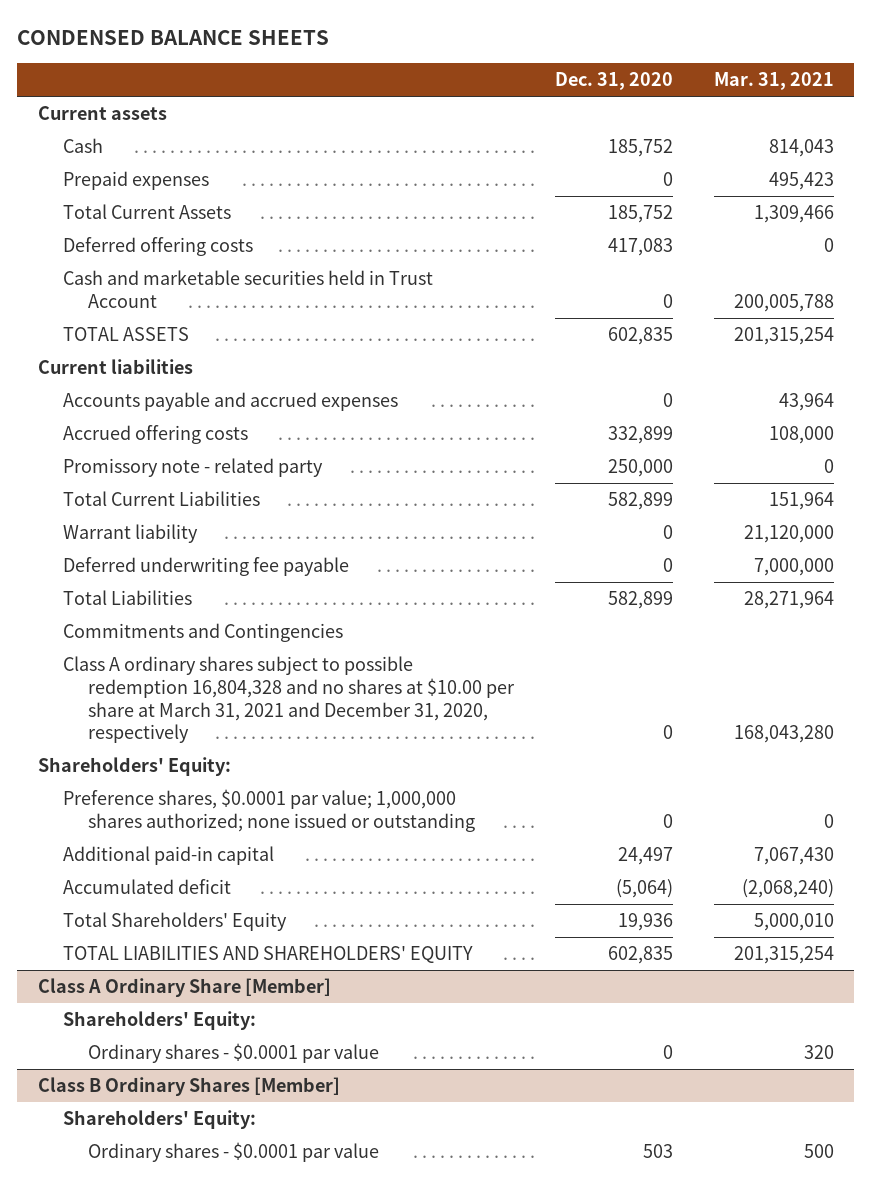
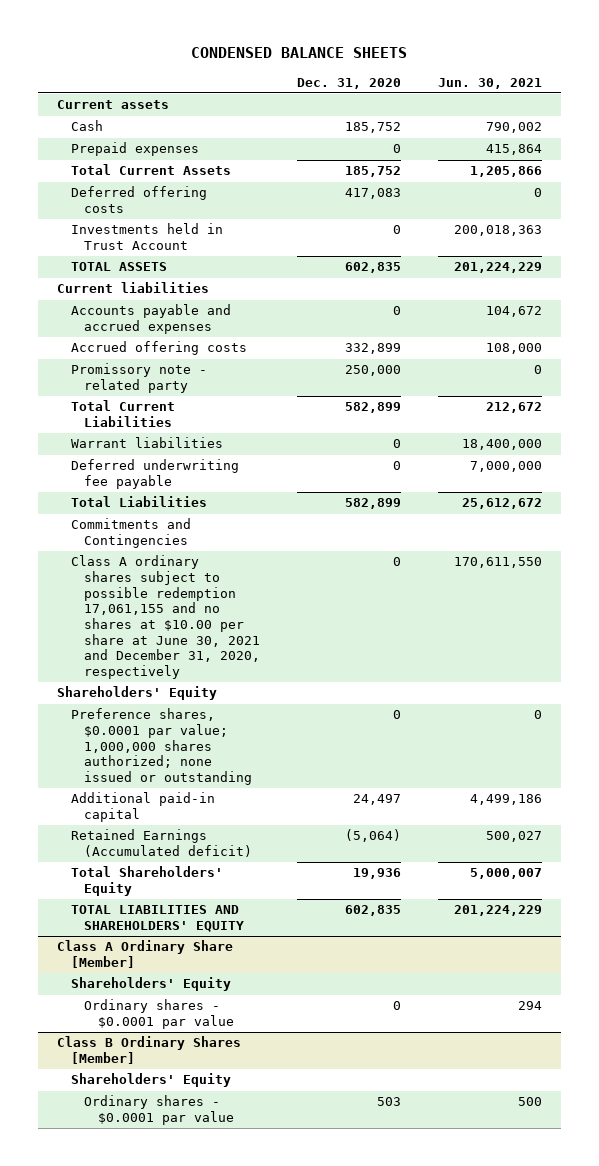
- | Dec. 31, 2020 | Mar. 31, 2021
+ | Dec. 31, 2020 | Jun. 30, 2021
- Cash and marketable securities held in Trust Account | 0 | 200,005,788
+ Investments held in Trust Account | 0 | 200,018,363
- Warrant liability | 0 | 21,120,000
+ Warrant liabilities | 0 | 18,400,000
- Class A ordinary shares subject to possible redemption 16,804,328 and no shares at $10.00 per share at March 31, 2021 and December 31, 2020, respectively | 0 | 168,043,280
- Shareholders' Equity:
+ Class A ordinary shares subject to possible redemption 17,061,155 and no shares at $10.00 per share at June 30, 2021 and December 31, 2020, respectively | 0 | 170,611,550
+ Shareholders' Equity
- Accumulated deficit | (5,064) | (2,068,240)
+ Retained Earnings (Accumulated deficit) | (5,064) | 500,027
@ Class A Ordinary Share [Member]
- Shareholders' Equity:
+ Shareholders' Equity
@ Class B Ordinary Shares [Member]
- Shareholders' Equity:
+ Shareholders' Equity

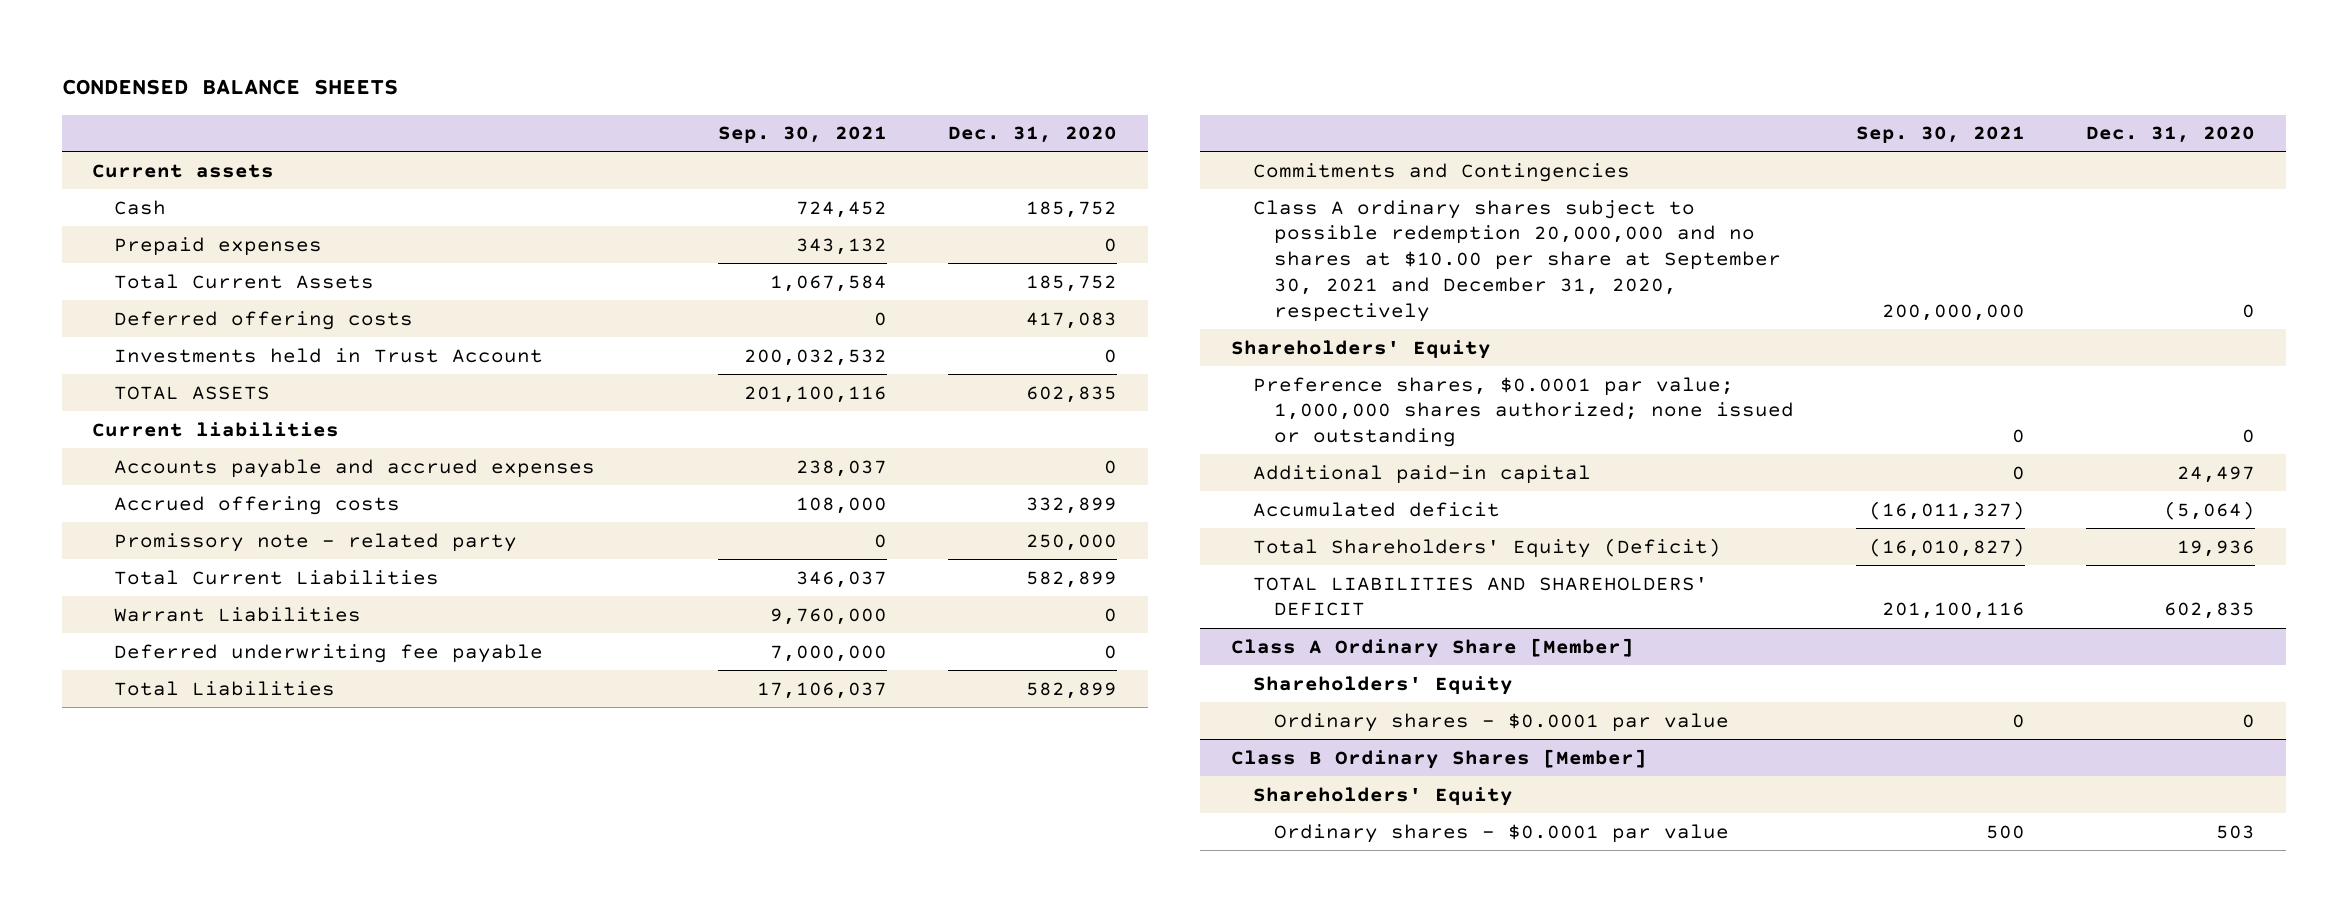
- | Dec. 31, 2020 | Jun. 30, 2021
+ | Sep. 30, 2021 | Dec. 31, 2020
- Warrant liabilities | 0 | 18,400,000
+ Warrant Liabilities | 9,760,000 | 0
- Class A ordinary shares subject to possible redemption 17,061,155 and no shares at $10.00 per share at June 30, 2021 and December 31, 2020, respectively | 0 | 170,611,550
+ Class A ordinary shares subject to possible redemption 20,000,000 and no shares at $10.00 per share at September 30, 2021 and December 31, 2020, respectively | 200,000,000 | 0
- Retained Earnings (Accumulated deficit) | (5,064) | 500,027
- Total Shareholders' Equity | 19,936 | 5,000,007
- TOTAL LIABILITIES AND SHAREHOLDERS' EQUITY | 602,835 | 201,224,229
+ Accumulated deficit | (16,011,327) | (5,064)
+ Total Shareholders' Equity (Deficit) | (16,010,827) | 19,936
+ TOTAL LIABILITIES AND SHAREHOLDERS' DEFICIT | 201,100,116 | 602,835

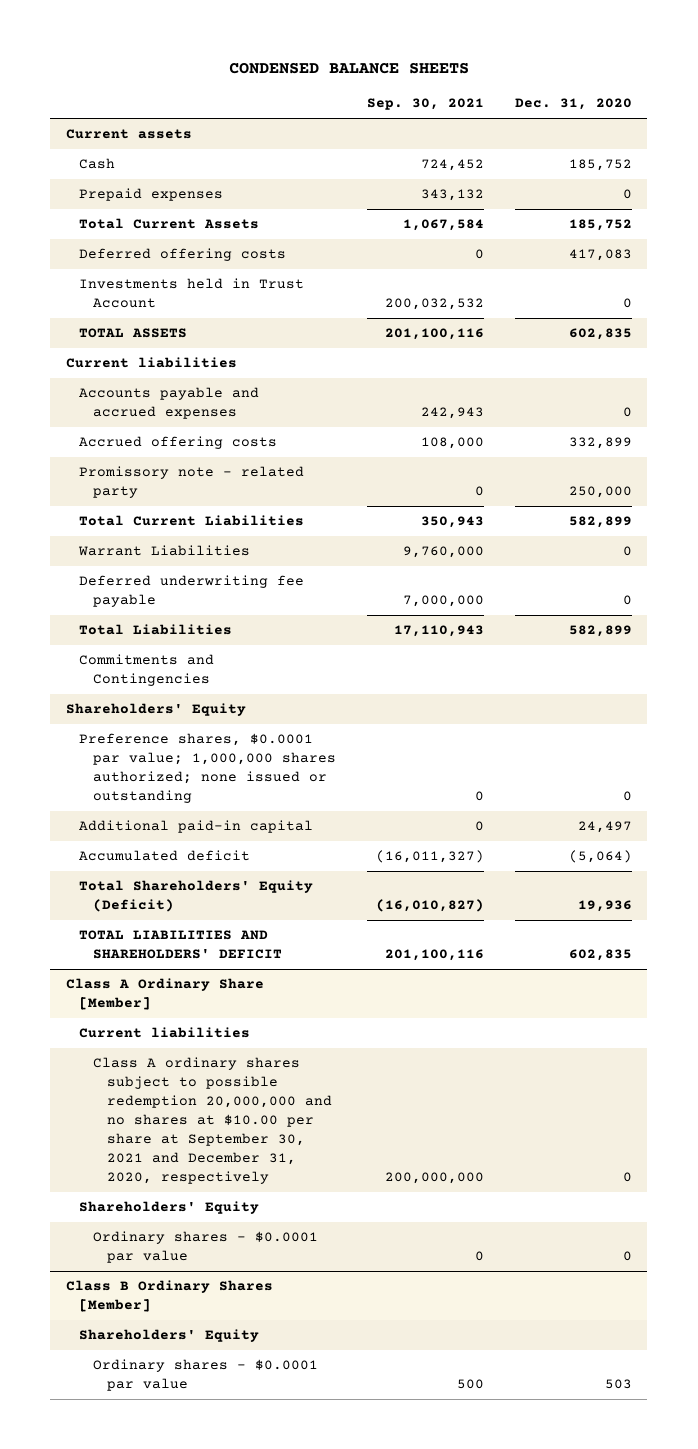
- Accounts payable and accrued expenses | 238,037 | 0
+ Accounts payable and accrued expenses | 242,943 | 0
- Total Current Liabilities | 346,037 | 582,899
+ Total Current Liabilities | 350,943 | 582,899
- Total Liabilities | 17,106,037 | 582,899
+ Total Liabilities | 17,110,943 | 582,899
- Class A ordinary shares subject to possible redemption 20,000,000 and no shares at $10.00 per share at September 30, 2021 and December 31, 2020, respectively | 200,000,000 | 0
@ Class A Ordinary Share [Member]
+ Current liabilities
+ Class A ordinary shares subject to possible redemption 20,000,000 and no shares at $10.00 per share at September 30, 2021 and December 31, 2020, respectively | 200,000,000 | 0

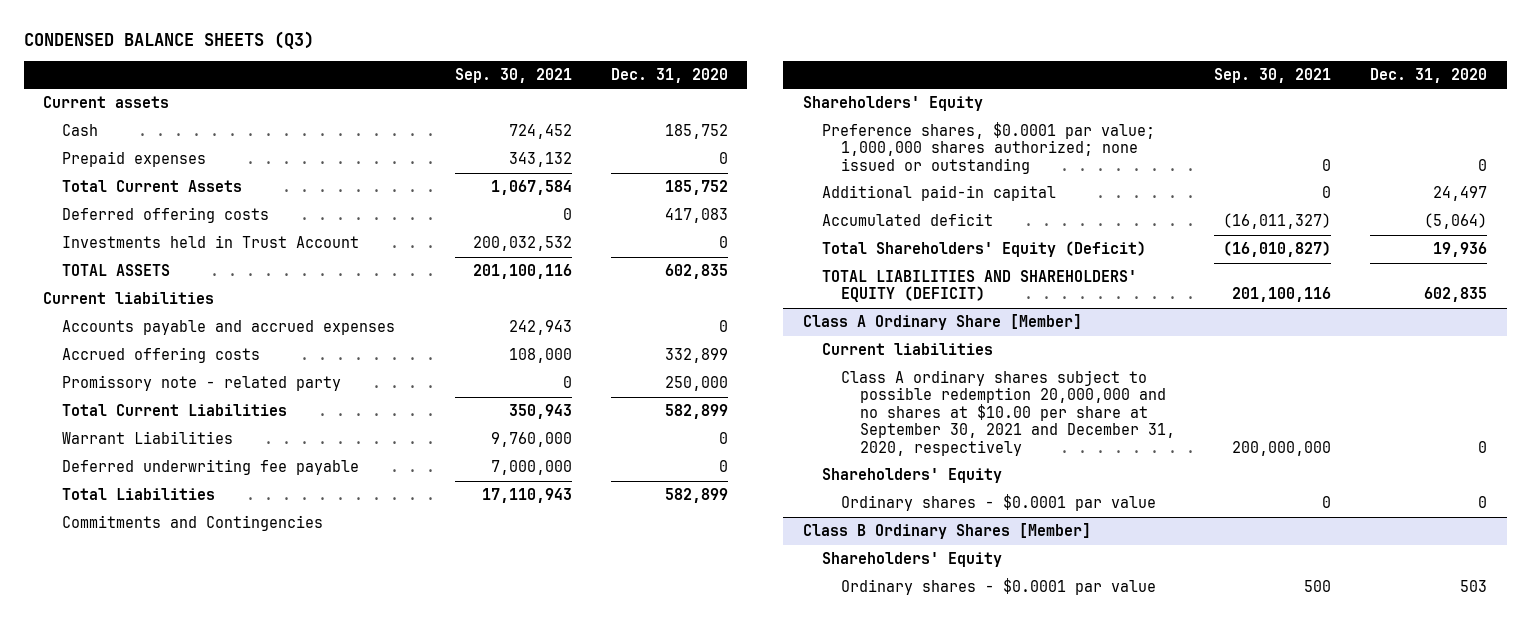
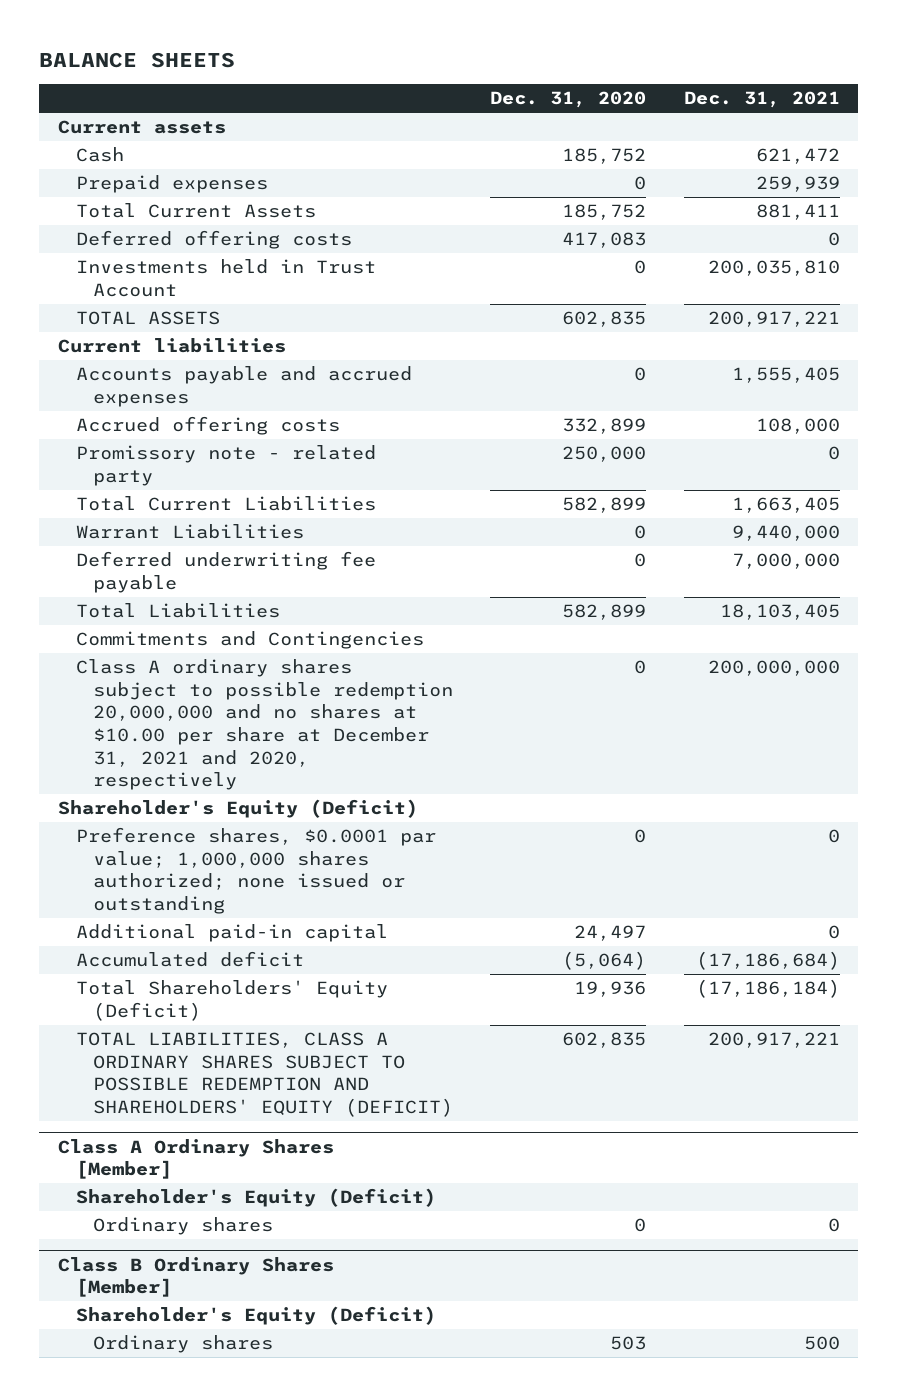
- CONDENSED BALANCE SHEETS (Q3)
+ BALANCE SHEETS
- | Sep. 30, 2021 | Dec. 31, 2020
+ | Dec. 31, 2020 | Dec. 31, 2021
- Shareholders' Equity
+ Class A ordinary shares subject to possible redemption 20,000,000 and no shares at $10.00 per share at December 31, 2021 and 2020, respectively | 0 | 200,000,000
+ Shareholder's Equity (Deficit)
- TOTAL LIABILITIES AND SHAREHOLDERS' EQUITY (DEFICIT) | 201,100,116 | 602,835
- Class A Ordinary Share [Member]
- Current liabilities
- Class A ordinary shares subject to possible redemption 20,000,000 and no shares at $10.00 per share at September 30, 2021 and December 31, 2020, respectively | 200,000,000 | 0
- Shareholders' Equity
- Ordinary shares - $0.0001 par value | 0 | 0
+ TOTAL LIABILITIES, CLASS A ORDINARY SHARES SUBJECT TO POSSIBLE REDEMPTION AND SHAREHOLDERS' EQUITY (DEFICIT) | 602,835 | 200,917,221
+ Class A Ordinary Shares [Member]
+ Shareholder's Equity (Deficit)
+ Ordinary shares | 0 | 0
@ Class B Ordinary Shares [Member]
- Shareholders' Equity
- Ordinary shares - $0.0001 par value | 500 | 503
+ Shareholder's Equity (Deficit)
+ Ordinary shares | 503 | 500

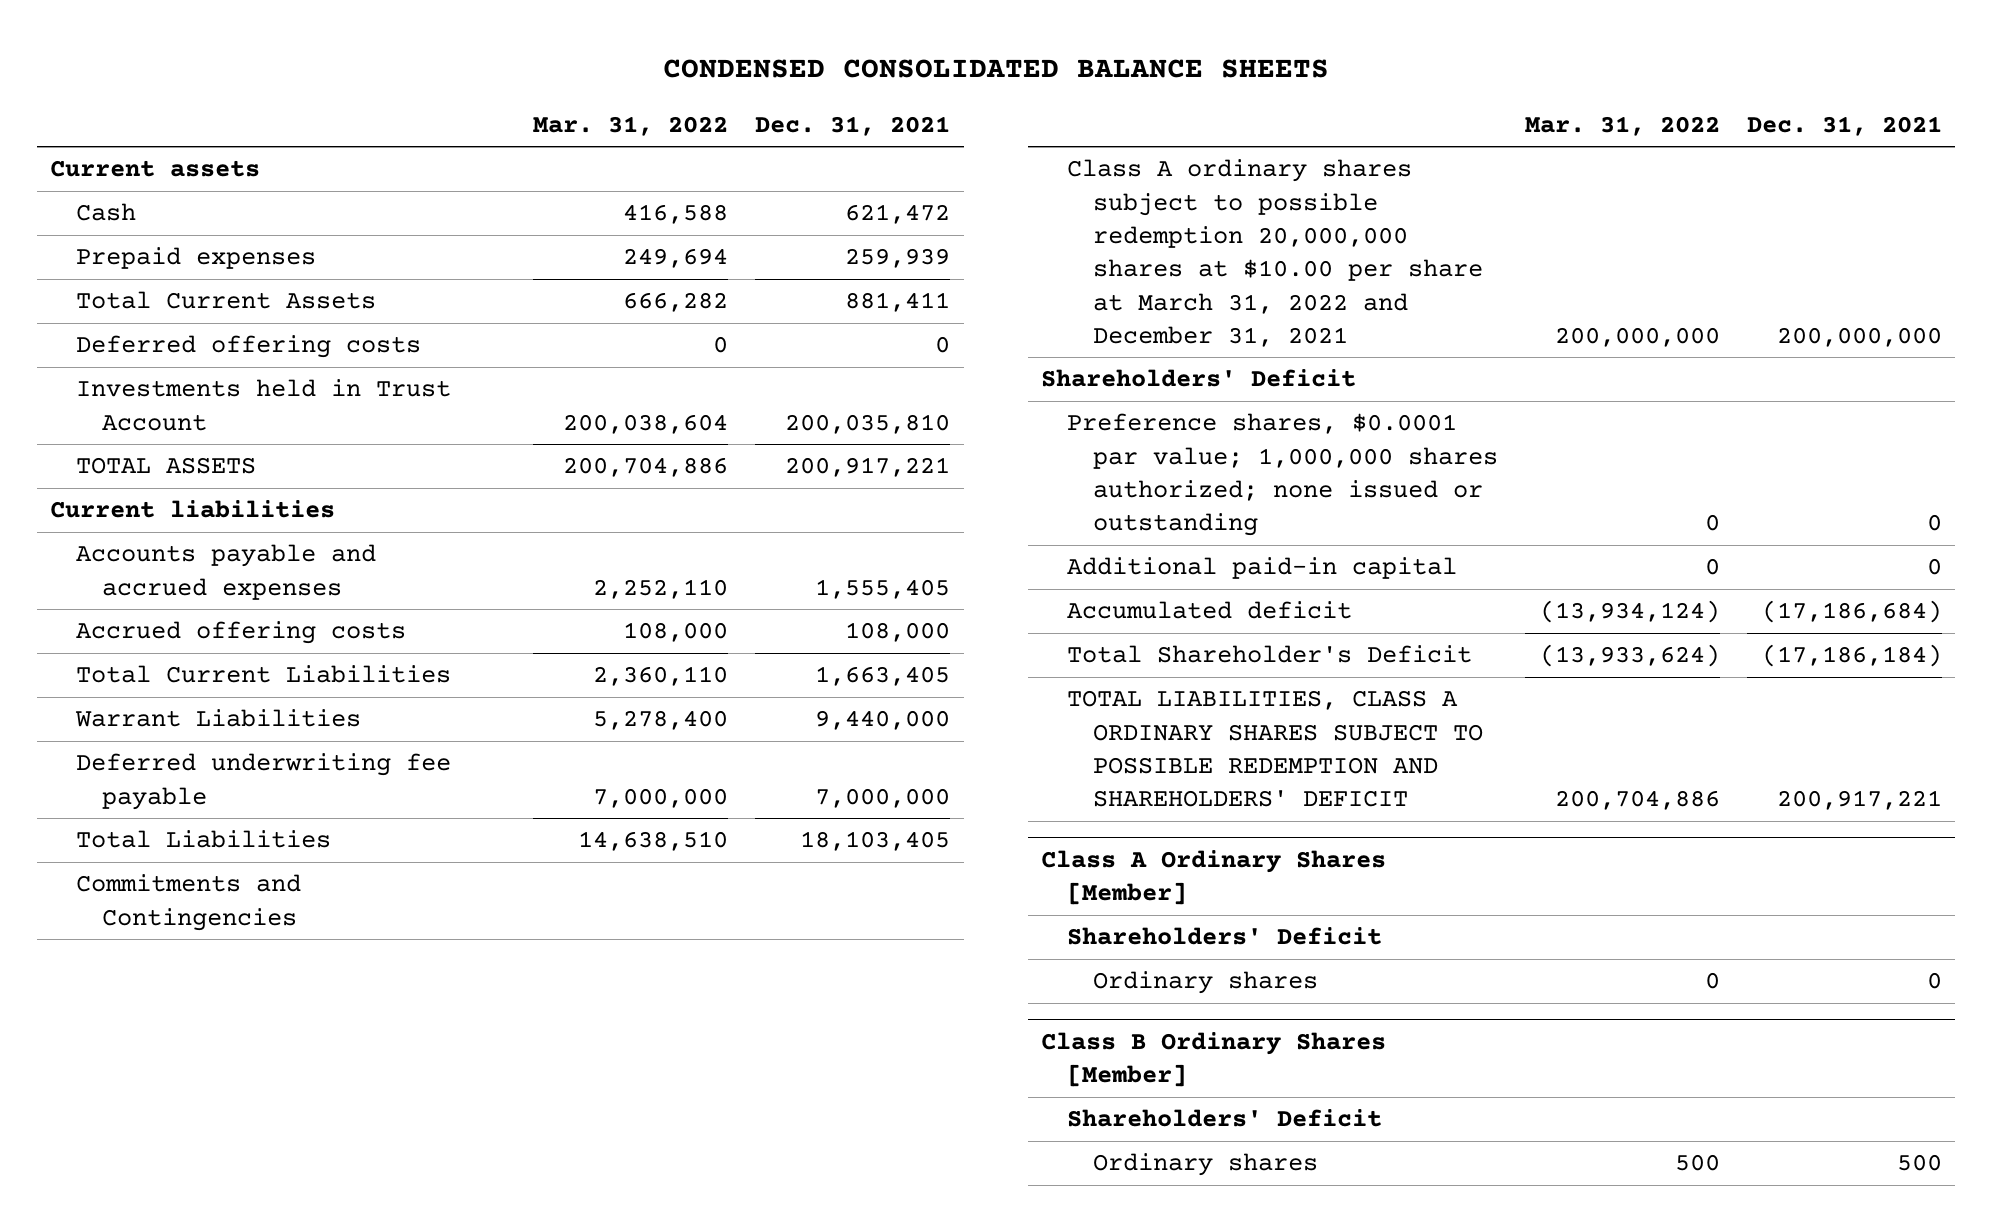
- BALANCE SHEETS
+ CONDENSED CONSOLIDATED BALANCE SHEETS
- | Dec. 31, 2020 | Dec. 31, 2021
+ | Mar. 31, 2022 | Dec. 31, 2021
- Promissory note - related party | 250,000 | 0
- Class A ordinary shares subject to possible redemption 20,000,000 and no shares at $10.00 per share at December 31, 2021 and 2020, respectively | 0 | 200,000,000
- Shareholder's Equity (Deficit)
+ Class A ordinary shares subject to possible redemption 20,000,000 shares at $10.00 per share at March 31, 2022 and December 31, 2021 | 200,000,000 | 200,000,000
+ Shareholders' Deficit
- Total Shareholders' Equity (Deficit) | 19,936 | (17,186,184)
- TOTAL LIABILITIES, CLASS A ORDINARY SHARES SUBJECT TO POSSIBLE REDEMPTION AND SHAREHOLDERS' EQUITY (DEFICIT) | 602,835 | 200,917,221
+ Total Shareholder's Deficit | (13,933,624) | (17,186,184)
+ TOTAL LIABILITIES, CLASS A ORDINARY SHARES SUBJECT TO POSSIBLE REDEMPTION AND SHAREHOLDERS' DEFICIT | 200,704,886 | 200,917,221
@ Class A Ordinary Shares [Member]
- Shareholder's Equity (Deficit)
+ Shareholders' Deficit
@ Class B Ordinary Shares [Member]
- Shareholder's Equity (Deficit)
+ Shareholders' Deficit

